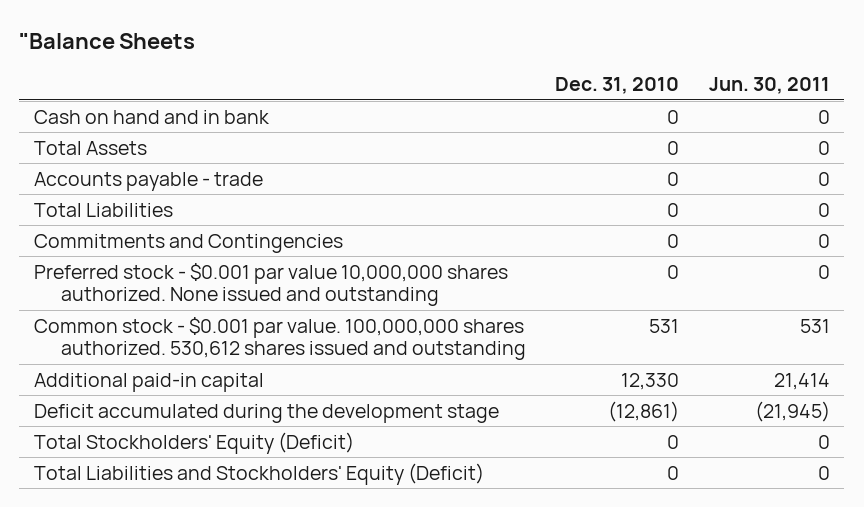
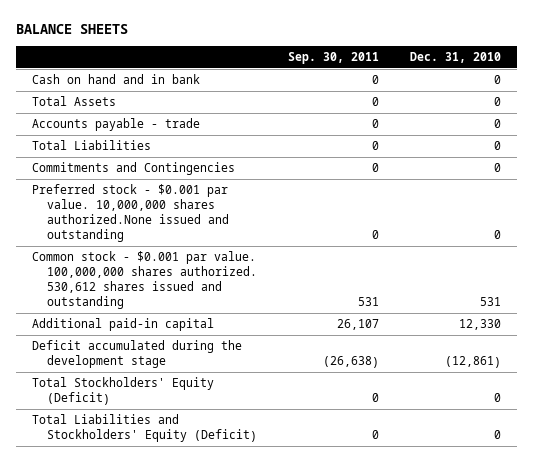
- "Balance Sheets
+ BALANCE SHEETS
- | Dec. 31, 2010 | Jun. 30, 2011
+ | Sep. 30, 2011 | Dec. 31, 2010
- Preferred stock - $0.001 par value 10,000,000 shares authorized. None issued and outstanding | 0 | 0
+ Preferred stock - $0.001 par value. 10,000,000 shares authorized.None issued and outstanding | 0 | 0

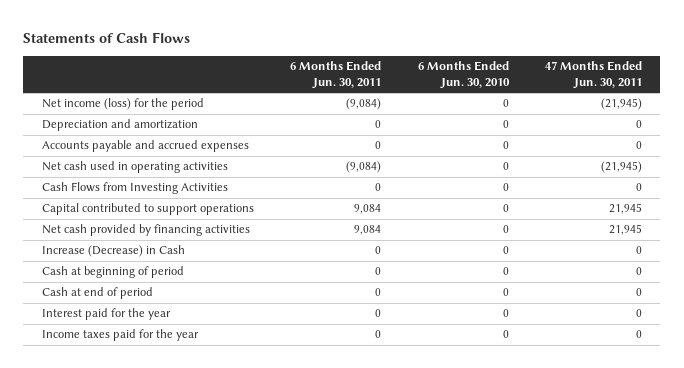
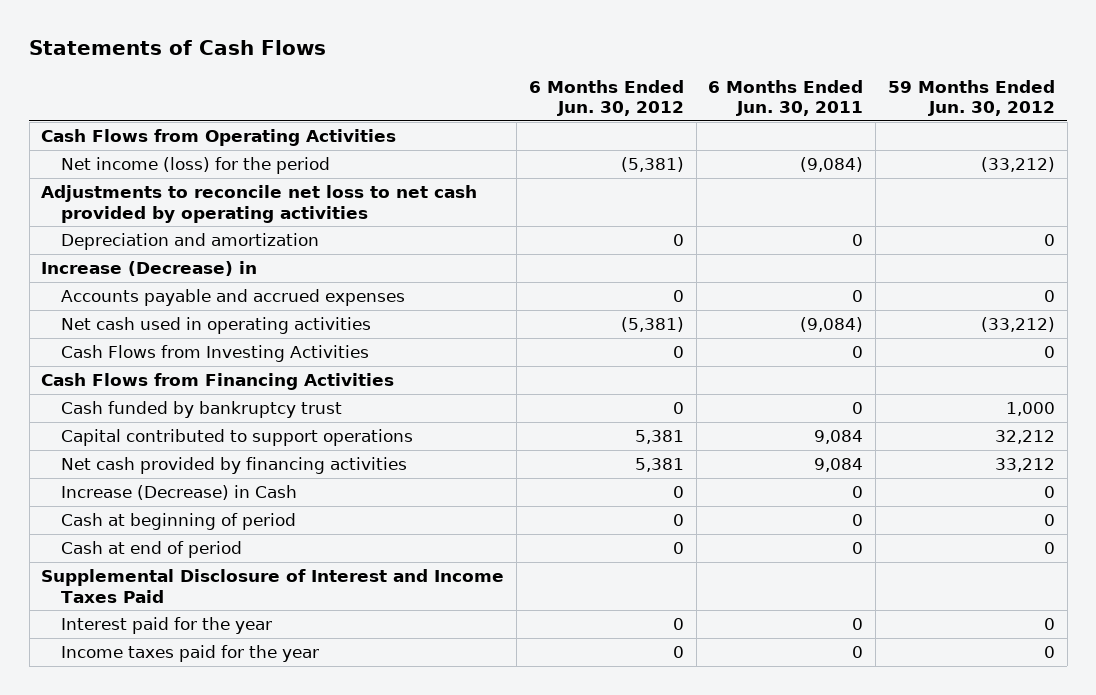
- | 6 Months Ended Jun. 30, 2011 | 6 Months Ended Jun. 30, 2010 | 47 Months Ended Jun. 30, 2011
+ | 6 Months Ended Jun. 30, 2012 | 6 Months Ended Jun. 30, 2011 | 59 Months Ended Jun. 30, 2012
+ Cash Flows from Operating Activities
+ Adjustments to reconcile net loss to net cash provided by operating activities
+ Increase (Decrease) in
+ Cash Flows from Financing Activities
+ Cash funded by bankruptcy trust | 0 | 0 | 1,000
+ Supplemental Disclosure of Interest and Income Taxes Paid

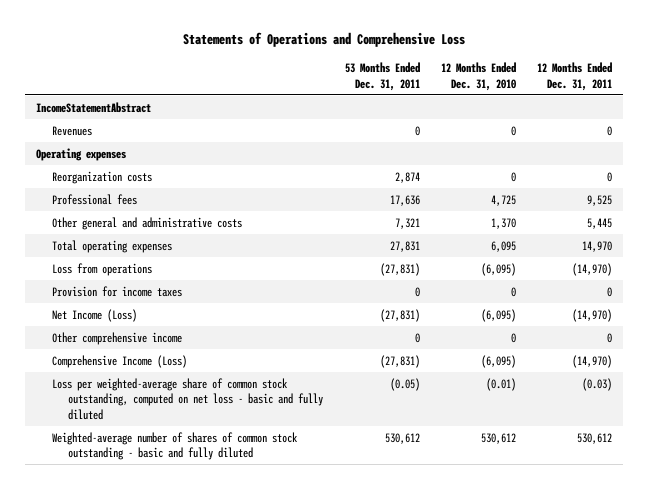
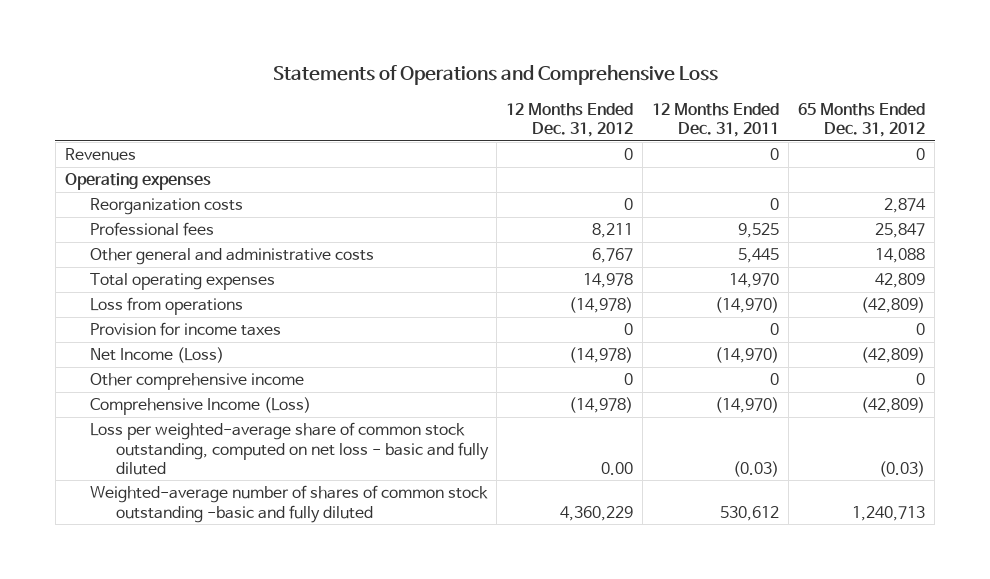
- | 53 Months Ended Dec. 31, 2011 | 12 Months Ended Dec. 31, 2010 | 12 Months Ended Dec. 31, 2011
+ | 12 Months Ended Dec. 31, 2012 | 12 Months Ended Dec. 31, 2011 | 65 Months Ended Dec. 31, 2012
- IncomeStatementAbstract
- Weighted-average number of shares of common stock outstanding - basic and fully diluted | 530,612 | 530,612 | 530,612
+ Weighted-average number of shares of common stock outstanding -basic and fully diluted | 4,360,229 | 530,612 | 1,240,713

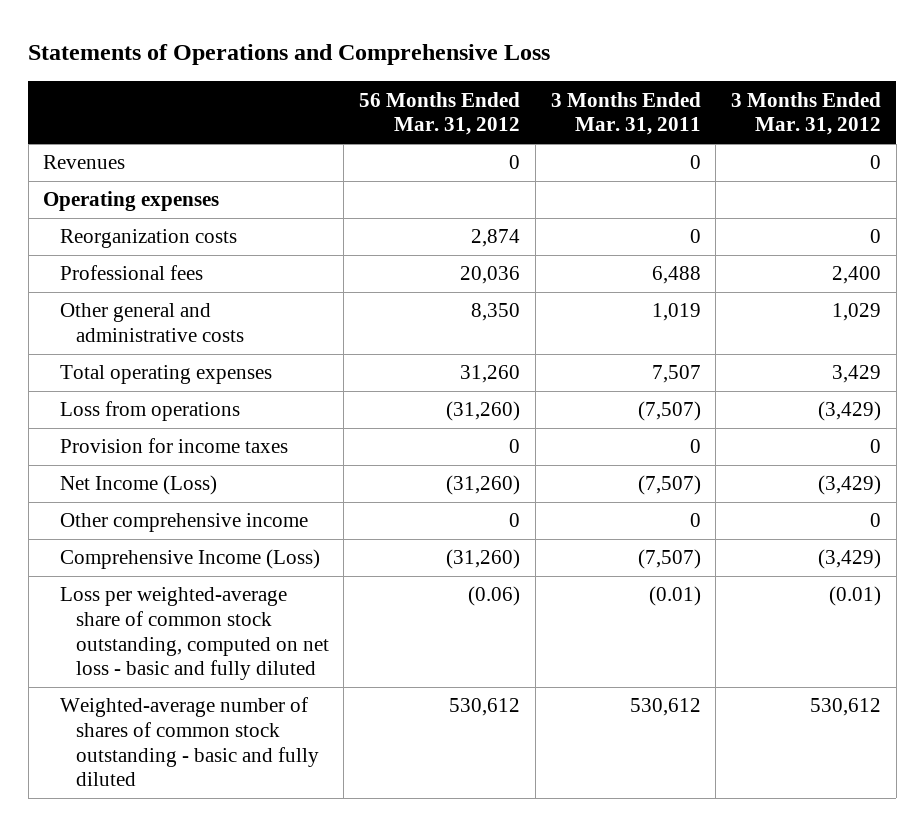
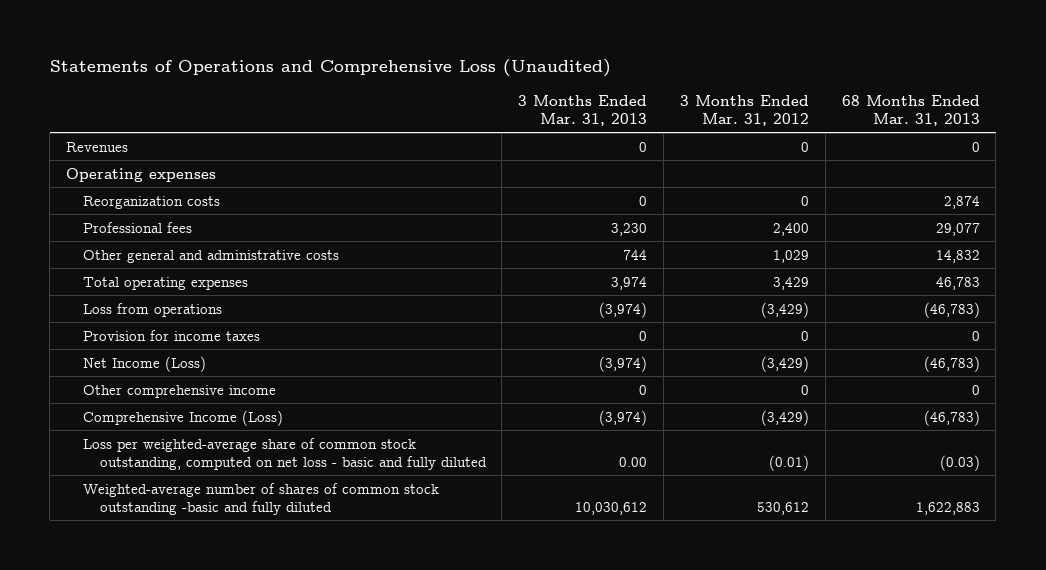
- Statements of Operations and Comprehensive Loss
+ Statements of Operations and Comprehensive Loss (Unaudited)
- | 56 Months Ended Mar. 31, 2012 | 3 Months Ended Mar. 31, 2011 | 3 Months Ended Mar. 31, 2012
+ | 3 Months Ended Mar. 31, 2013 | 3 Months Ended Mar. 31, 2012 | 68 Months Ended Mar. 31, 2013
- Weighted-average number of shares of common stock outstanding - basic and fully diluted | 530,612 | 530,612 | 530,612
+ Weighted-average number of shares of common stock outstanding -basic and fully diluted | 10,030,612 | 530,612 | 1,622,883

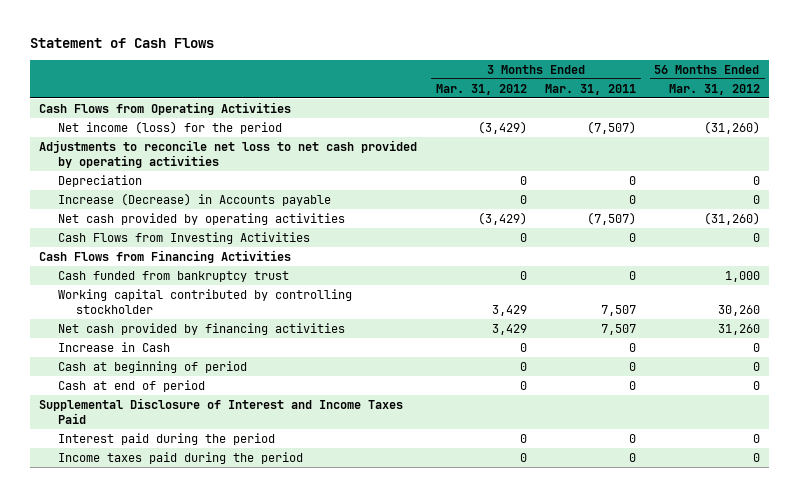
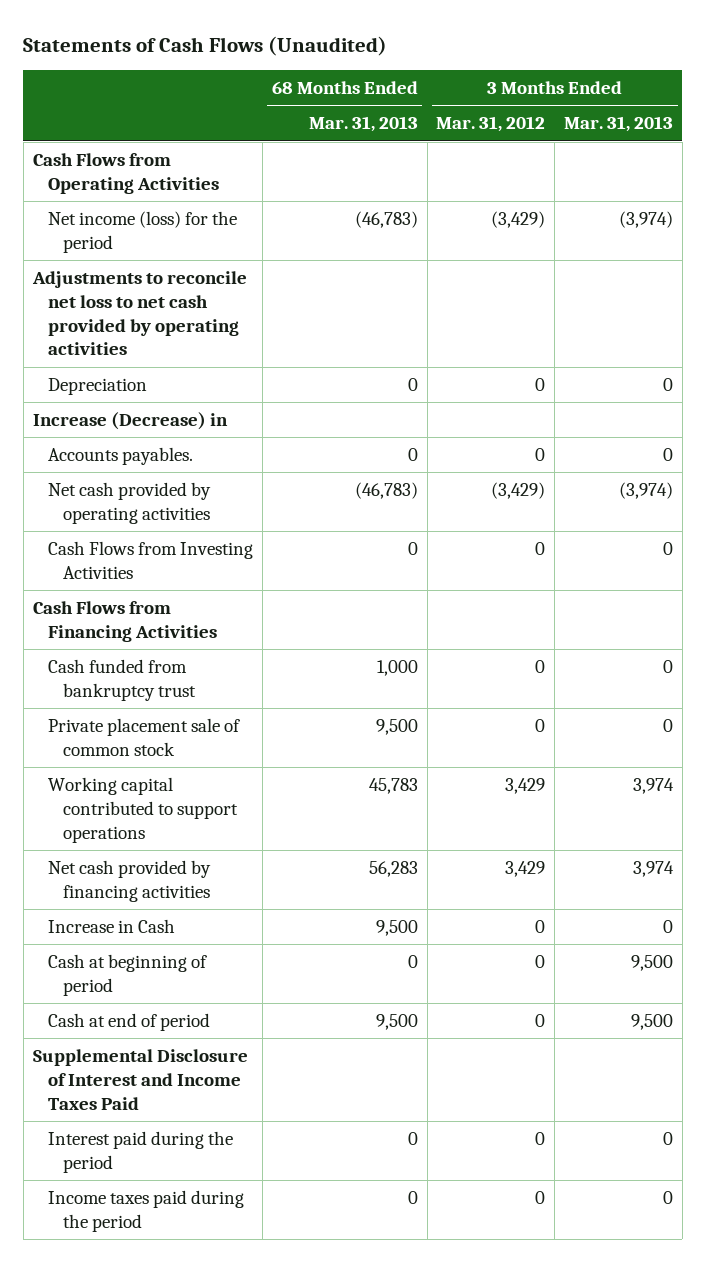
- Statement of Cash Flows
+ Statements of Cash Flows (Unaudited)
- | 3 Months Ended Mar. 31, 2012 | 3 Months Ended Mar. 31, 2011 | 56 Months Ended Mar. 31, 2012
+ | 68 Months Ended Mar. 31, 2013 | 3 Months Ended Mar. 31, 2012 | 3 Months Ended Mar. 31, 2013
- Increase (Decrease) in Accounts payable | 0 | 0 | 0
+ Increase (Decrease) in
+ Accounts payables. | 0 | 0 | 0
- Working capital contributed by controlling stockholder | 3,429 | 7,507 | 30,260
+ Private placement sale of common stock | 9,500 | 0 | 0
+ Working capital contributed to support operations | 45,783 | 3,429 | 3,974

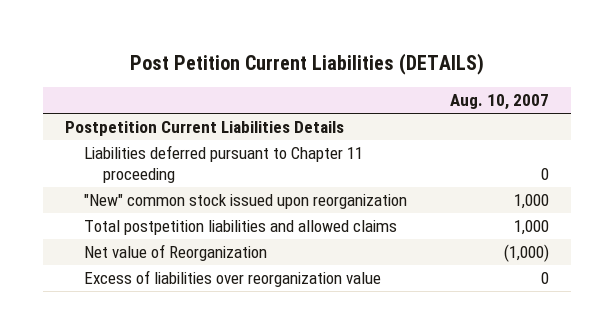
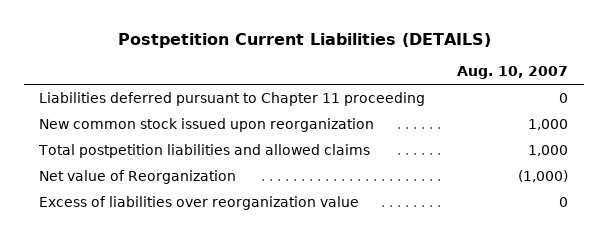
- Post Petition Current Liabilities (DETAILS)
+ Postpetition Current Liabilities (DETAILS)
- Postpetition Current Liabilities Details
- "New" common stock issued upon reorganization | 1,000
+ New common stock issued upon reorganization | 1,000

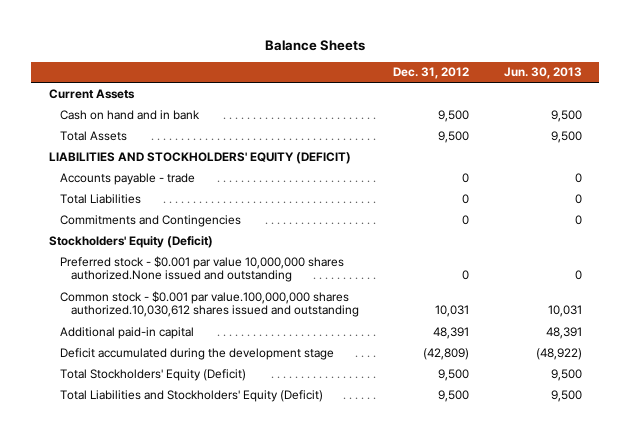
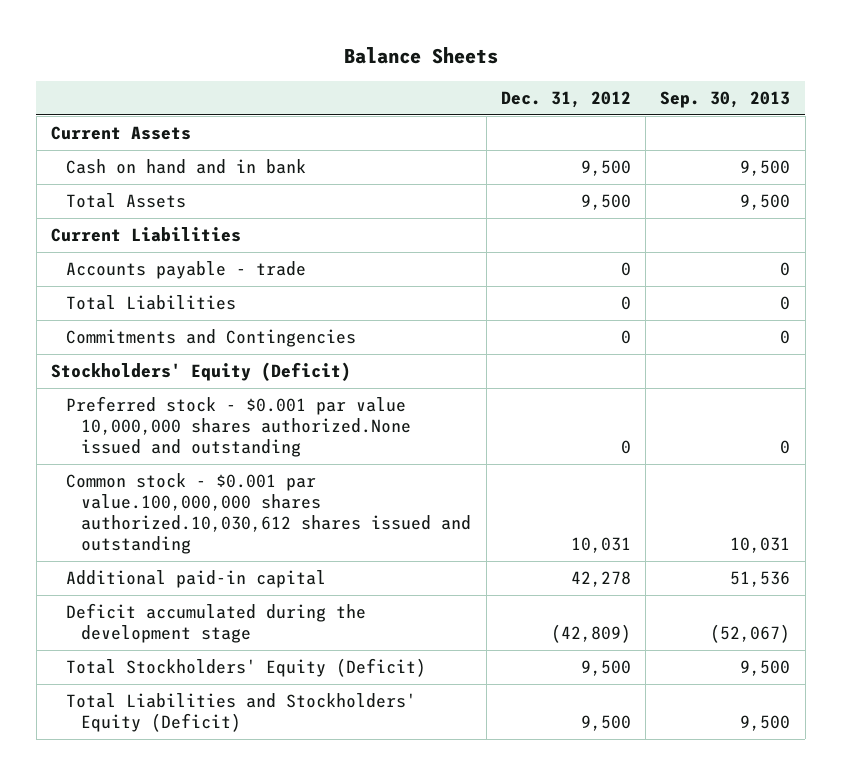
- | Dec. 31, 2012 | Jun. 30, 2013
+ | Dec. 31, 2012 | Sep. 30, 2013
- LIABILITIES AND STOCKHOLDERS' EQUITY (DEFICIT)
+ Current Liabilities
- Additional paid-in capital | 48,391 | 48,391
+ Additional paid-in capital | 42,278 | 51,536

